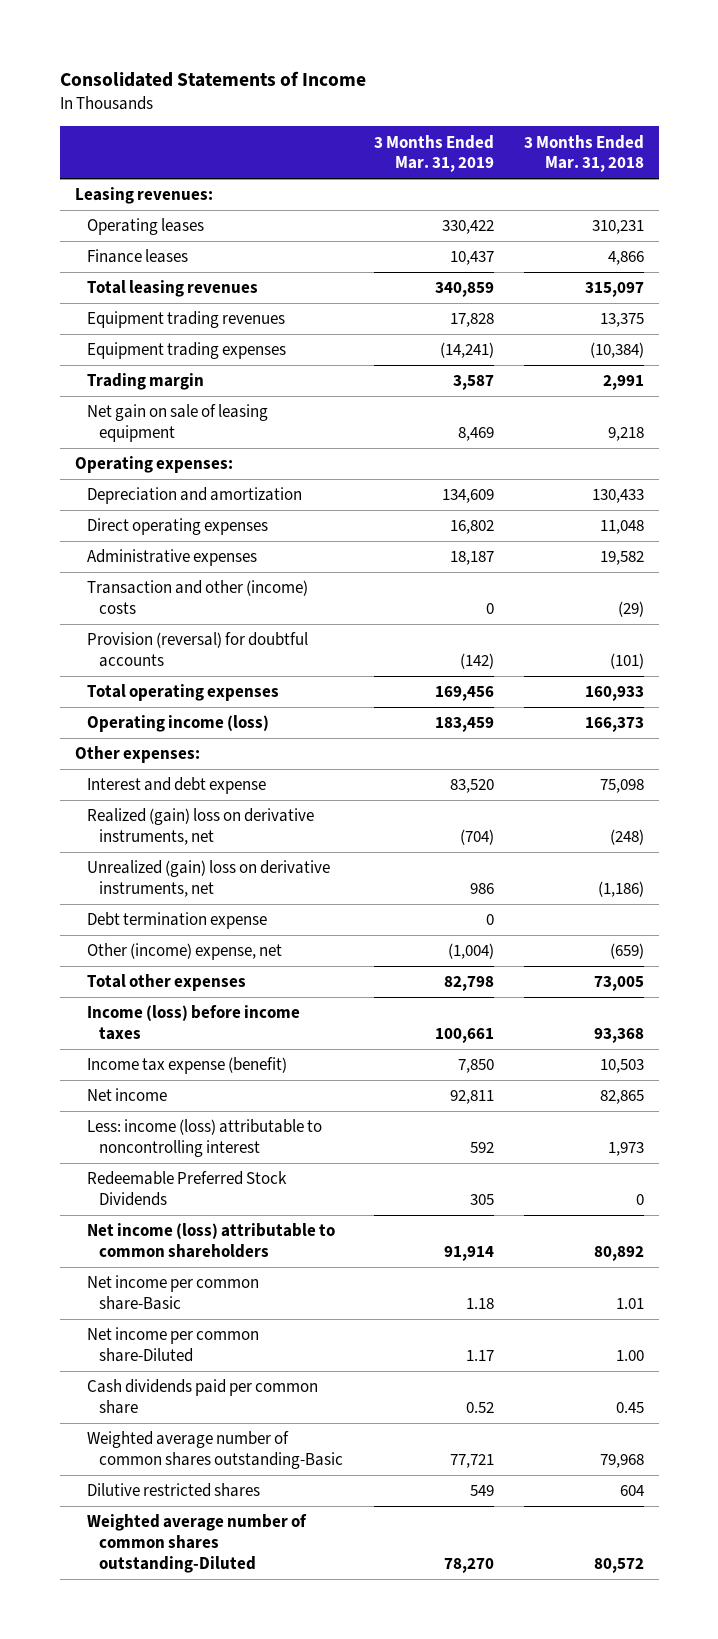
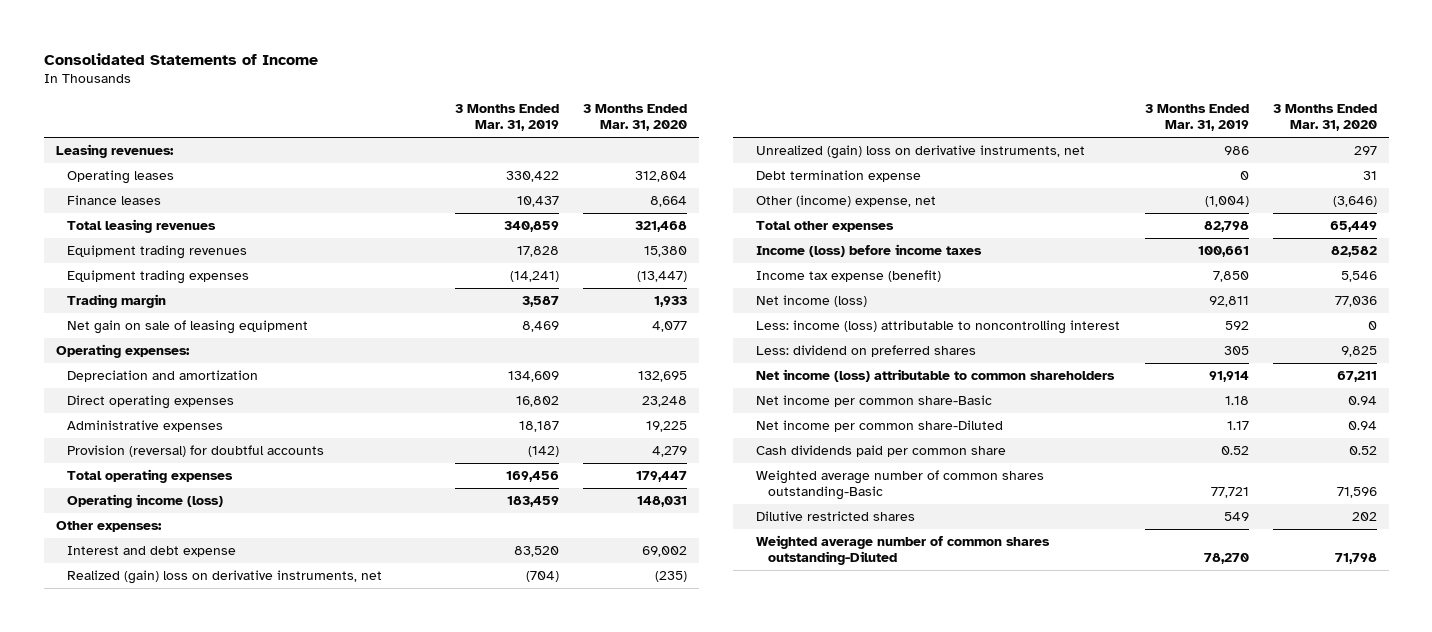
- | 3 Months Ended Mar. 31, 2019 | 3 Months Ended Mar. 31, 2018
+ | 3 Months Ended Mar. 31, 2019 | 3 Months Ended Mar. 31, 2020
- Transaction and other (income) costs | 0 | (29)
- Net income | 92,811 | 82,865
+ Net income (loss) | 92,811 | 77,036
- Redeemable Preferred Stock Dividends | 305 | 0
+ Less: dividend on preferred shares | 305 | 9,825

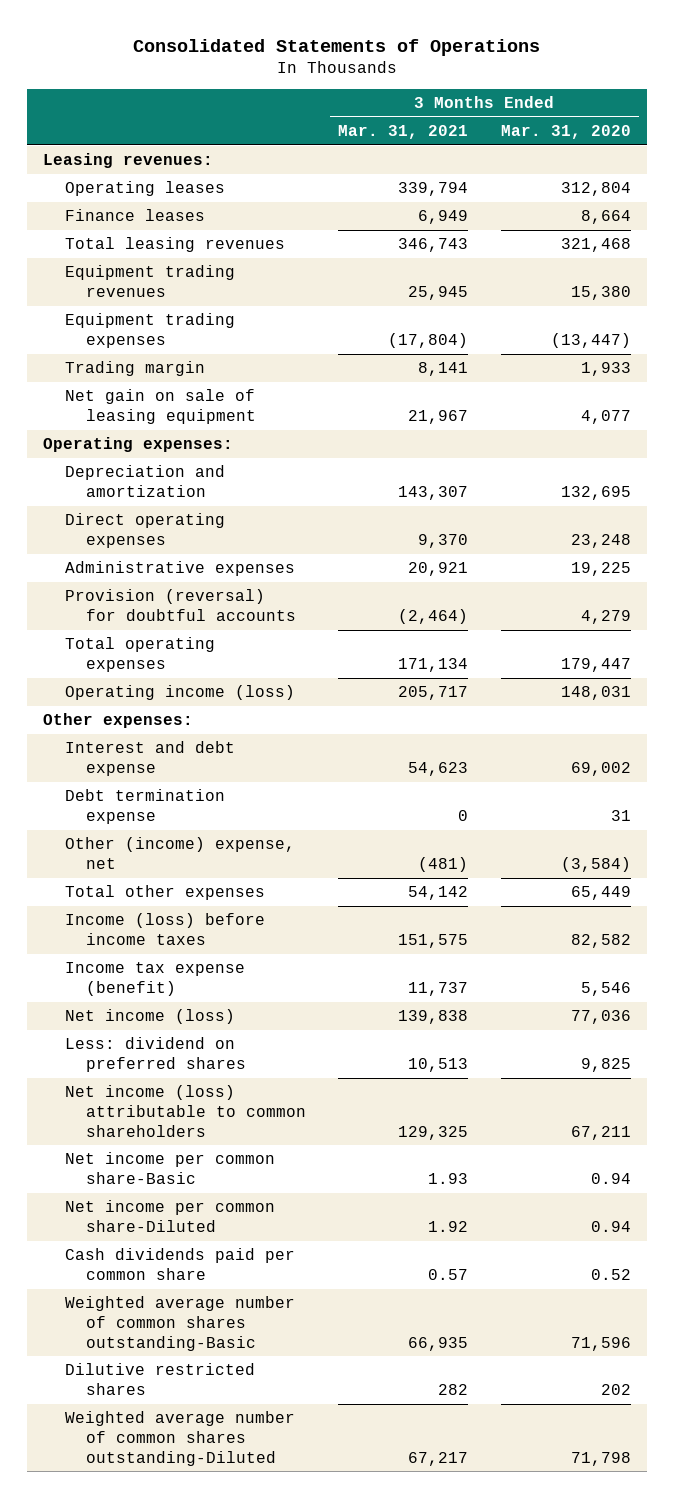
- Consolidated Statements of Income
+ Consolidated Statements of Operations
- | 3 Months Ended Mar. 31, 2019 | 3 Months Ended Mar. 31, 2020
+ | 3 Months Ended Mar. 31, 2021 | 3 Months Ended Mar. 31, 2020
- Realized (gain) loss on derivative instruments, net | (704) | (235)
- Unrealized (gain) loss on derivative instruments, net | 986 | 297
- Other (income) expense, net | (1,004) | (3,646)
+ Other (income) expense, net | (481) | (3,584)
- Less: income (loss) attributable to noncontrolling interest | 592 | 0

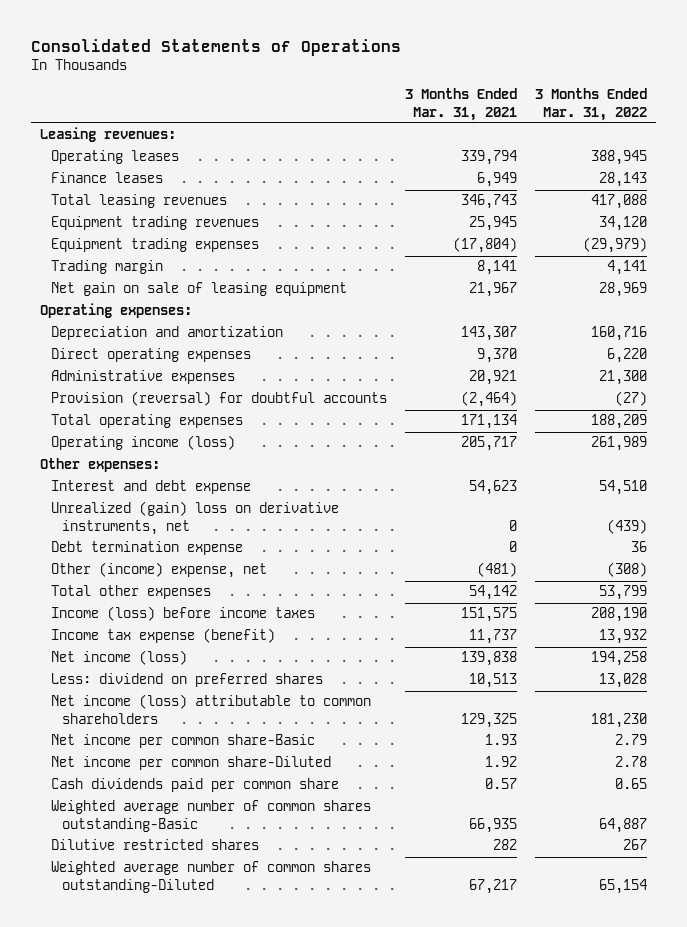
- | 3 Months Ended Mar. 31, 2021 | 3 Months Ended Mar. 31, 2020
+ | 3 Months Ended Mar. 31, 2021 | 3 Months Ended Mar. 31, 2022
+ Unrealized (gain) loss on derivative instruments, net | 0 | (439)

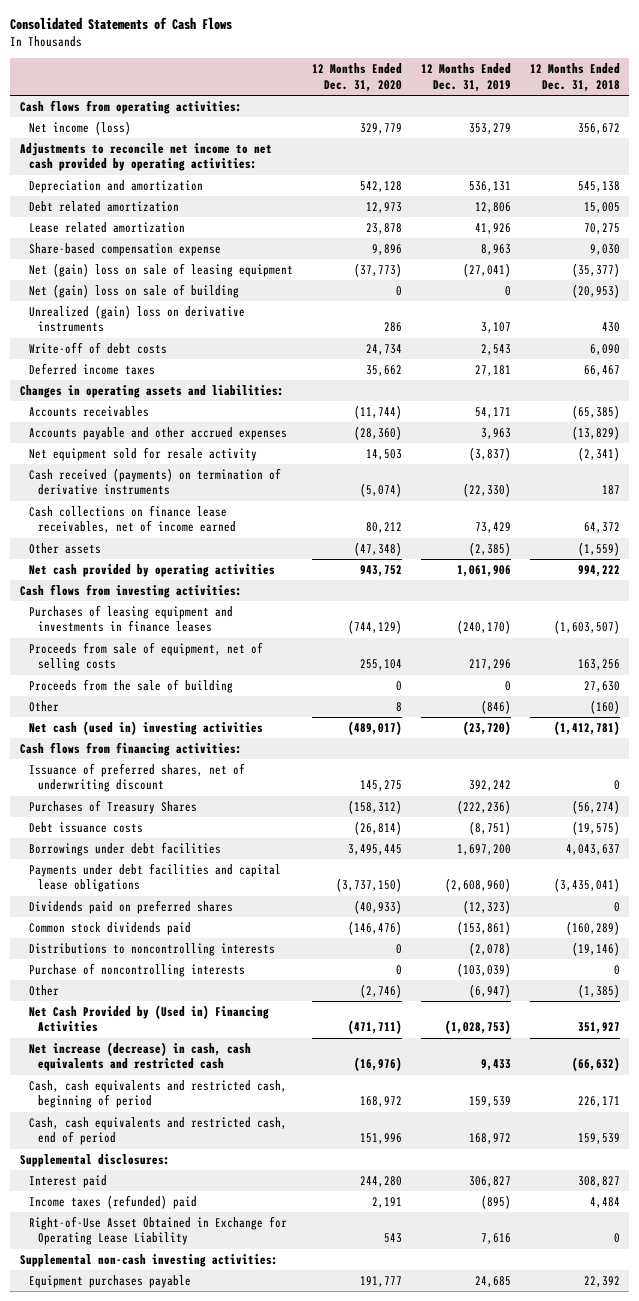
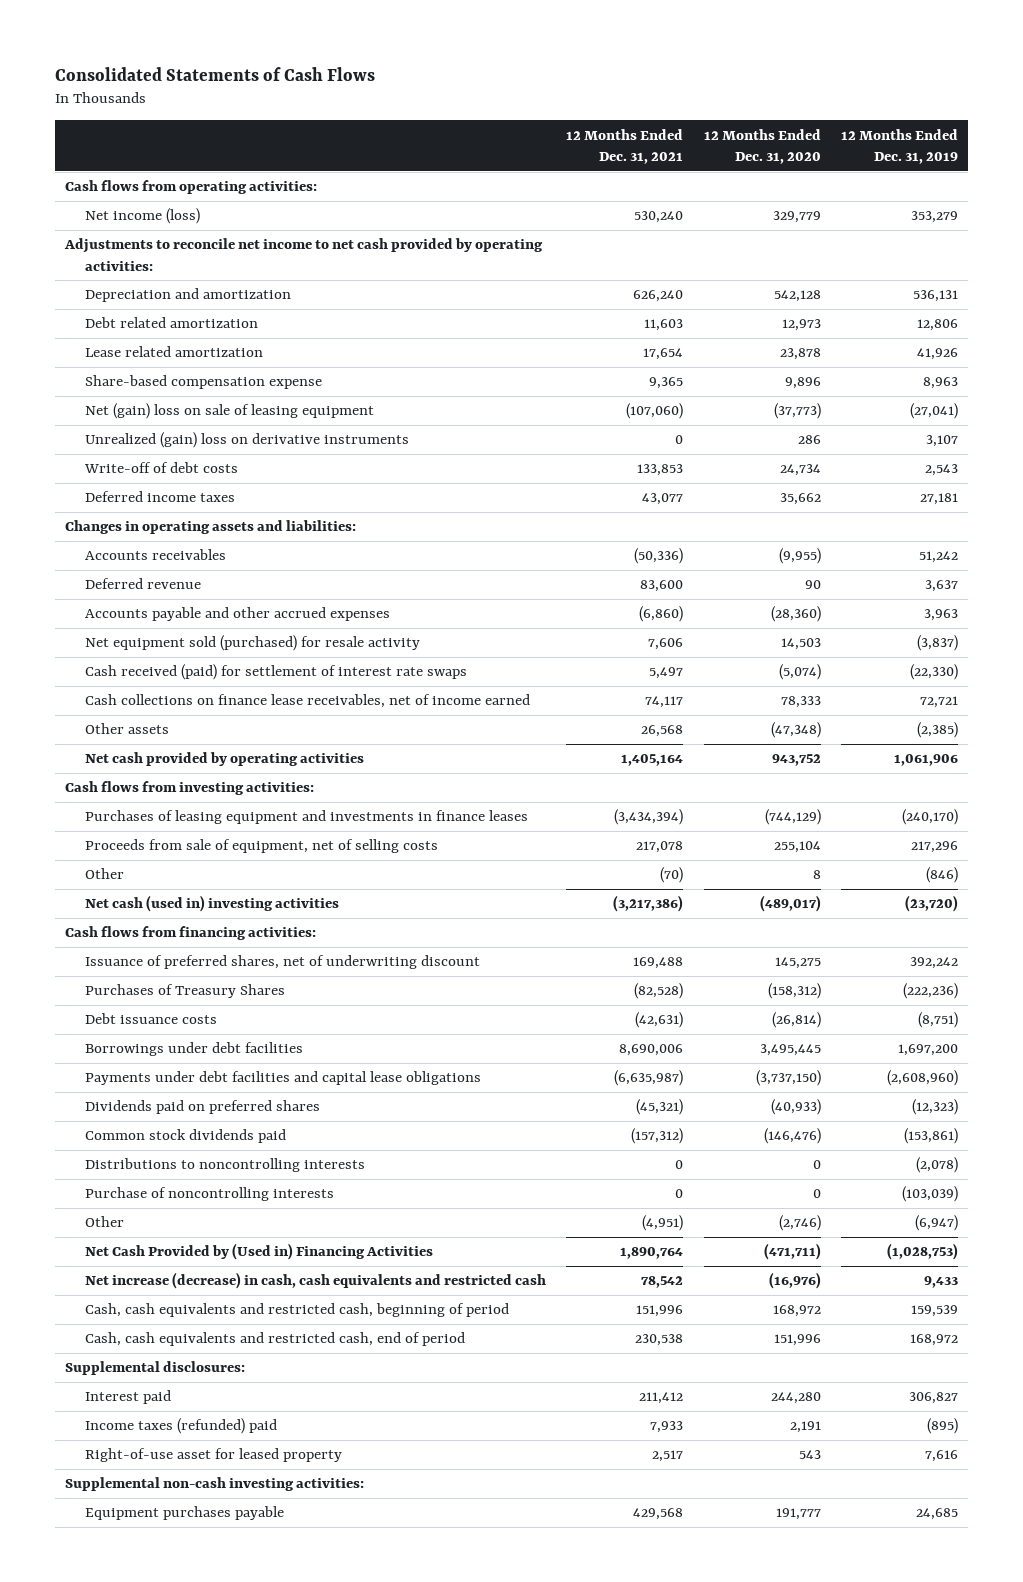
- | 12 Months Ended Dec. 31, 2020 | 12 Months Ended Dec. 31, 2019 | 12 Months Ended Dec. 31, 2018
+ | 12 Months Ended Dec. 31, 2021 | 12 Months Ended Dec. 31, 2020 | 12 Months Ended Dec. 31, 2019
- Net (gain) loss on sale of building | 0 | 0 | (20,953)
- Accounts receivables | (11,744) | 54,171 | (65,385)
+ Accounts receivables | (50,336) | (9,955) | 51,242
+ Deferred revenue | 83,600 | 90 | 3,637
- Net equipment sold for resale activity | 14,503 | (3,837) | (2,341)
- Cash received (payments) on termination of derivative instruments | (5,074) | (22,330) | 187
- Cash collections on finance lease receivables, net of income earned | 80,212 | 73,429 | 64,372
+ Net equipment sold (purchased) for resale activity | 7,606 | 14,503 | (3,837)
+ Cash received (paid) for settlement of interest rate swaps | 5,497 | (5,074) | (22,330)
+ Cash collections on finance lease receivables, net of income earned | 74,117 | 78,333 | 72,721
- Proceeds from the sale of building | 0 | 0 | 27,630
- Right-of-Use Asset Obtained in Exchange for Operating Lease Liability | 543 | 7,616 | 0
+ Right-of-use asset for leased property | 2,517 | 543 | 7,616

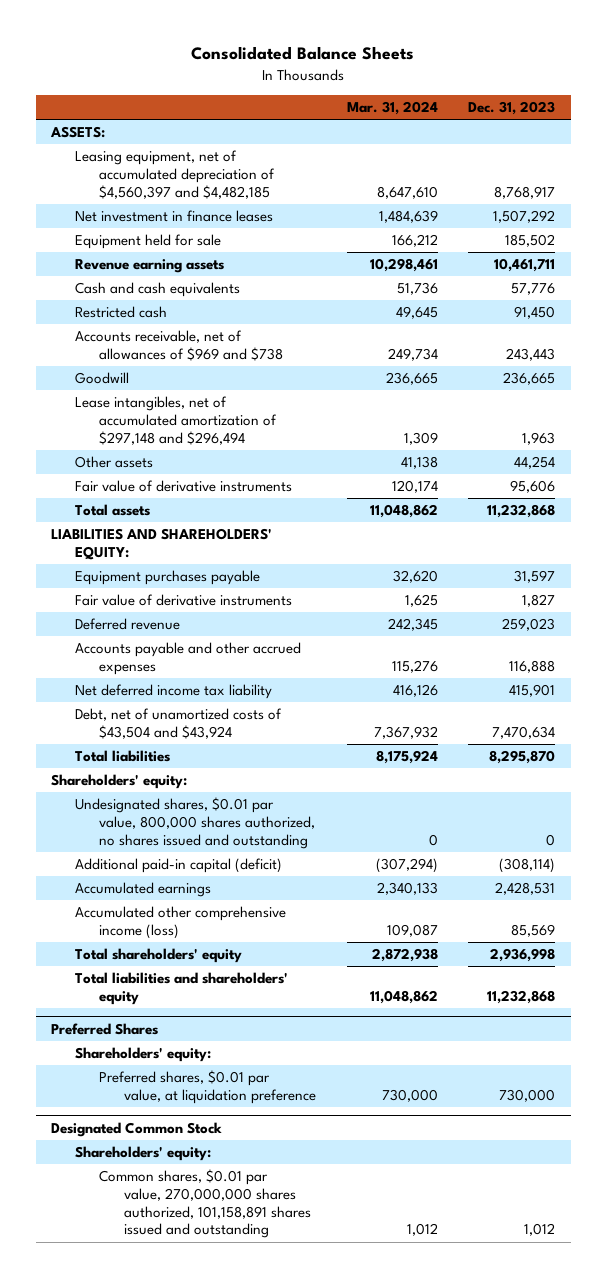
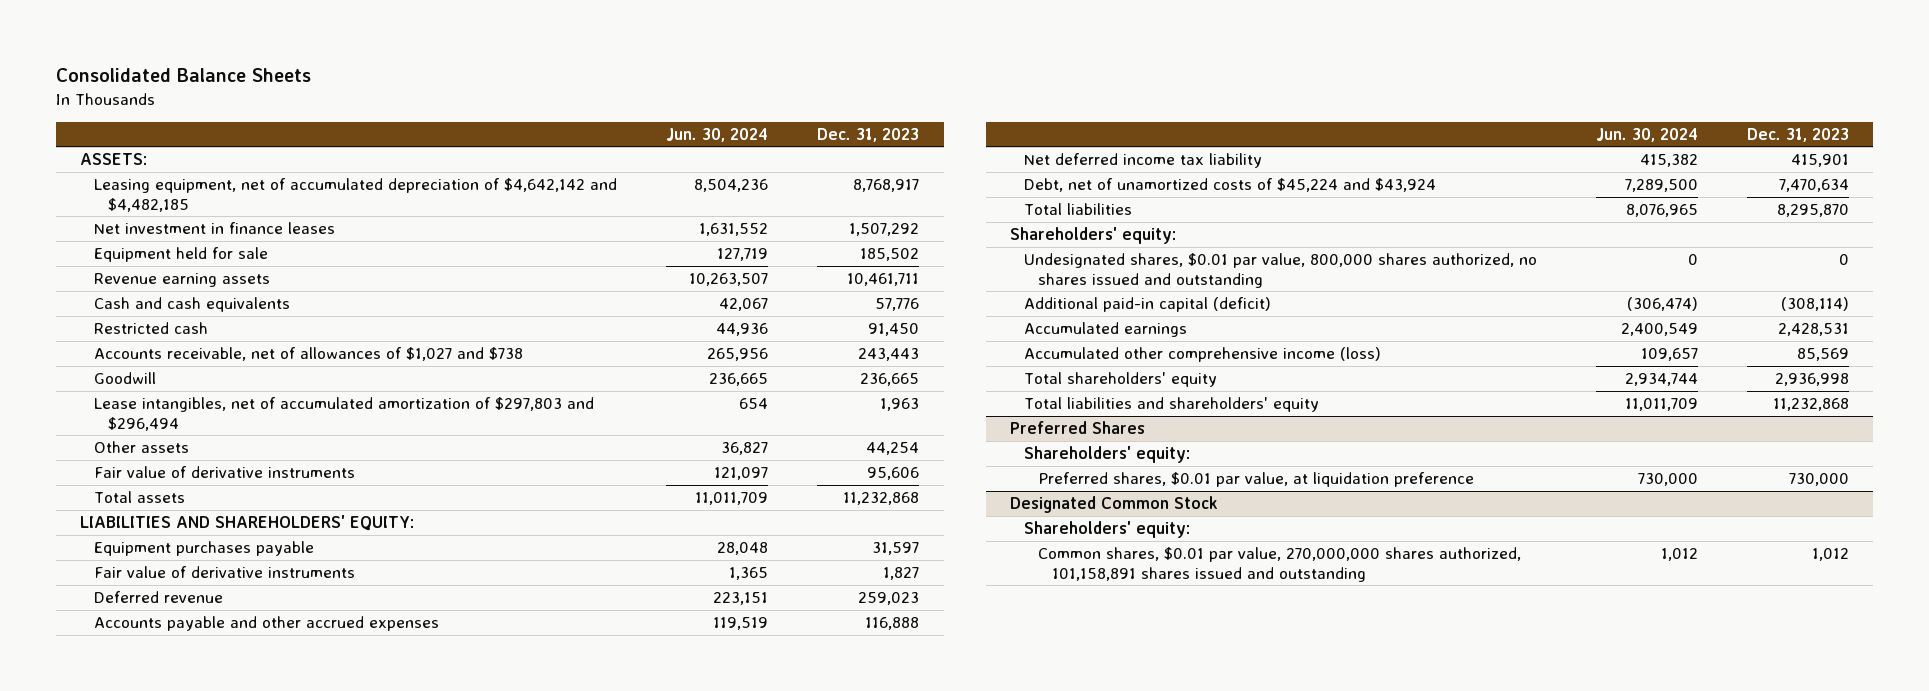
- | Mar. 31, 2024 | Dec. 31, 2023
+ | Jun. 30, 2024 | Dec. 31, 2023
- Leasing equipment, net of accumulated depreciation of $4,560,397 and $4,482,185 | 8,647,610 | 8,768,917
+ Leasing equipment, net of accumulated depreciation of $4,642,142 and $4,482,185 | 8,504,236 | 8,768,917
- Accounts receivable, net of allowances of $969 and $738 | 249,734 | 243,443
+ Accounts receivable, net of allowances of $1,027 and $738 | 265,956 | 243,443
- Lease intangibles, net of accumulated amortization of $297,148 and $296,494 | 1,309 | 1,963
+ Lease intangibles, net of accumulated amortization of $297,803 and $296,494 | 654 | 1,963
- Debt, net of unamortized costs of $43,504 and $43,924 | 7,367,932 | 7,470,634
+ Debt, net of unamortized costs of $45,224 and $43,924 | 7,289,500 | 7,470,634

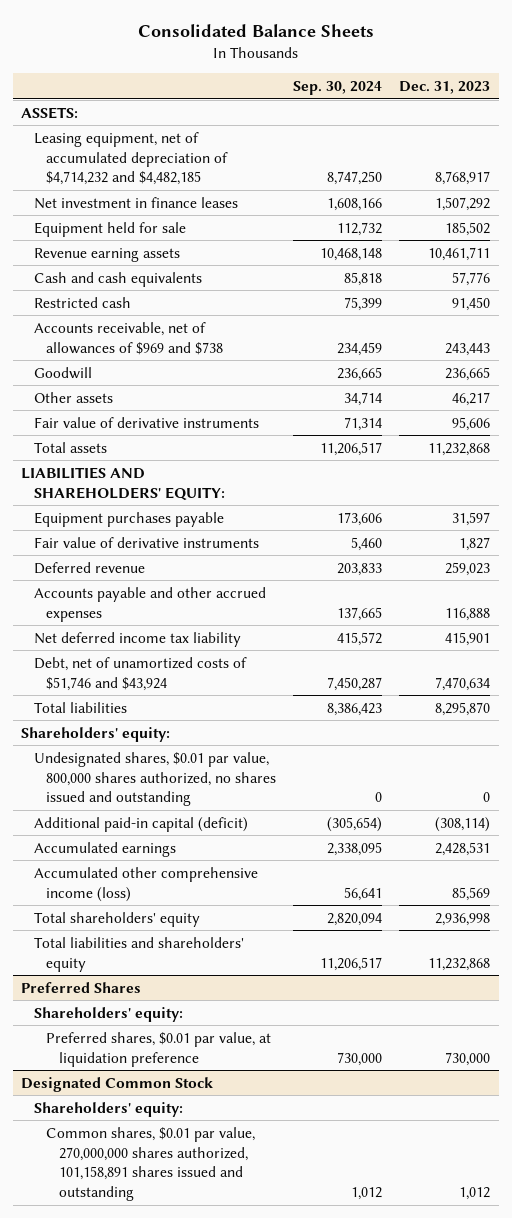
- | Jun. 30, 2024 | Dec. 31, 2023
+ | Sep. 30, 2024 | Dec. 31, 2023
- Leasing equipment, net of accumulated depreciation of $4,642,142 and $4,482,185 | 8,504,236 | 8,768,917
+ Leasing equipment, net of accumulated depreciation of $4,714,232 and $4,482,185 | 8,747,250 | 8,768,917
- Accounts receivable, net of allowances of $1,027 and $738 | 265,956 | 243,443
+ Accounts receivable, net of allowances of $969 and $738 | 234,459 | 243,443
- Lease intangibles, net of accumulated amortization of $297,803 and $296,494 | 654 | 1,963
- Other assets | 36,827 | 44,254
+ Other assets | 34,714 | 46,217
- Debt, net of unamortized costs of $45,224 and $43,924 | 7,289,500 | 7,470,634
+ Debt, net of unamortized costs of $51,746 and $43,924 | 7,450,287 | 7,470,634

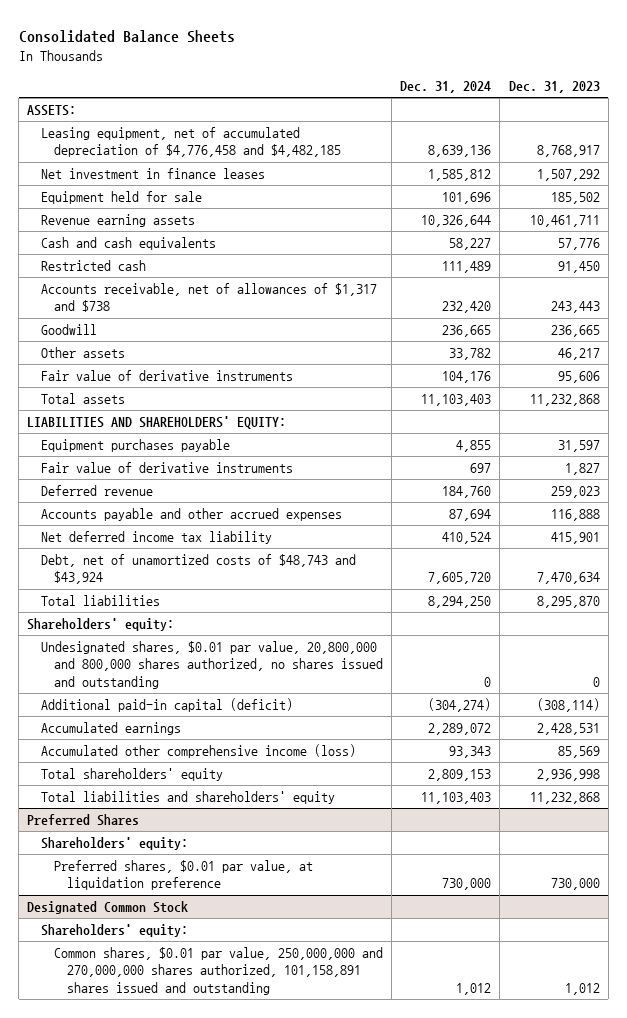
- | Sep. 30, 2024 | Dec. 31, 2023
+ | Dec. 31, 2024 | Dec. 31, 2023
- Leasing equipment, net of accumulated depreciation of $4,714,232 and $4,482,185 | 8,747,250 | 8,768,917
+ Leasing equipment, net of accumulated depreciation of $4,776,458 and $4,482,185 | 8,639,136 | 8,768,917
- Accounts receivable, net of allowances of $969 and $738 | 234,459 | 243,443
+ Accounts receivable, net of allowances of $1,317 and $738 | 232,420 | 243,443
- Debt, net of unamortized costs of $51,746 and $43,924 | 7,450,287 | 7,470,634
+ Debt, net of unamortized costs of $48,743 and $43,924 | 7,605,720 | 7,470,634
- Undesignated shares, $0.01 par value, 800,000 shares authorized, no shares issued and outstanding | 0 | 0
+ Undesignated shares, $0.01 par value, 20,800,000 and 800,000 shares authorized, no shares issued and outstanding | 0 | 0
@ Designated Common Stock
- Common shares, $0.01 par value, 270,000,000 shares authorized, 101,158,891 shares issued and outstanding | 1,012 | 1,012
+ Common shares, $0.01 par value, 250,000,000 and 270,000,000 shares authorized, 101,158,891 shares issued and outstanding | 1,012 | 1,012

